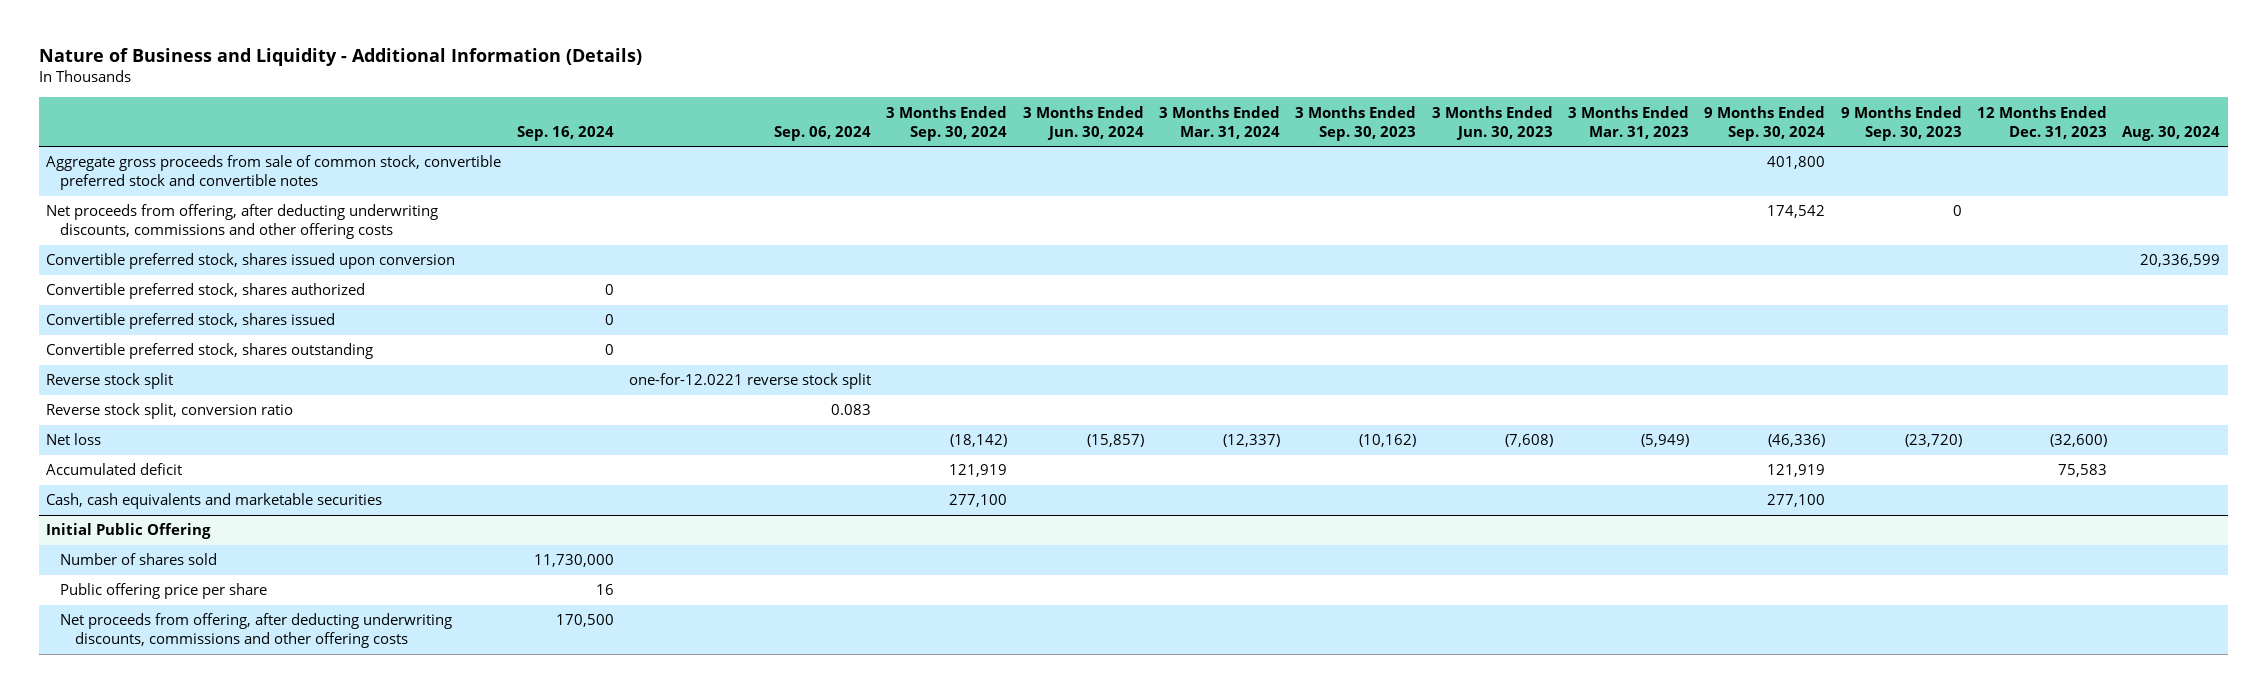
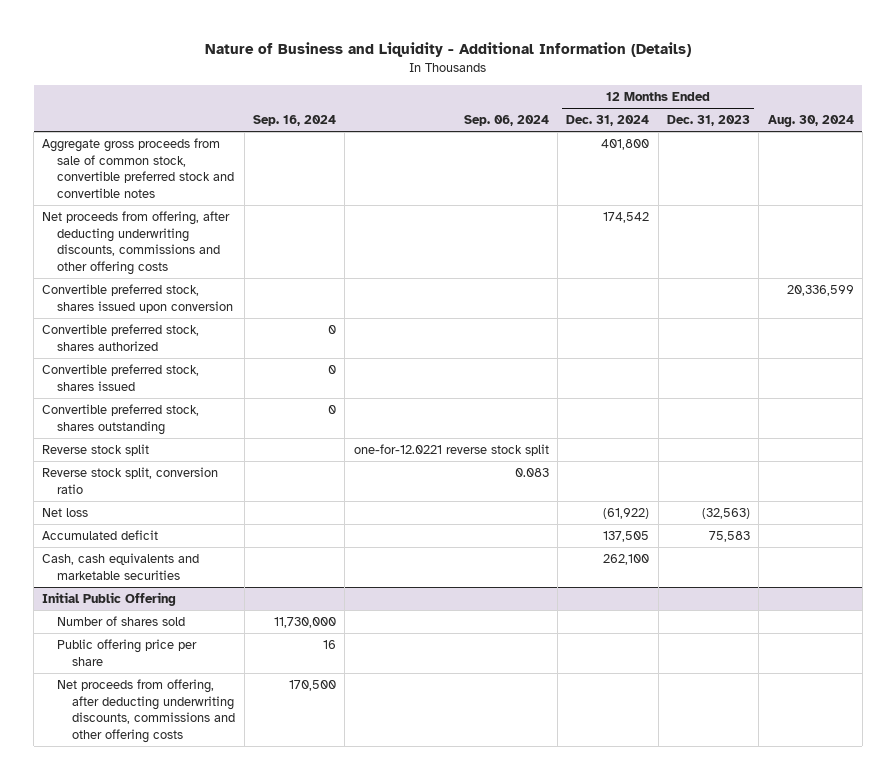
- | Sep. 16, 2024 | Sep. 06, 2024 | 3 Months Ended Sep. 30, 2024 | 3 Months Ended Jun. 30, 2024 | 3 Months Ended Mar. 31, 2024 | 3 Months Ended Sep. 30, 2023 | 3 Months Ended Jun. 30, 2023 | 3 Months Ended Mar. 31, 2023 | 9 Months Ended Sep. 30, 2024 | 9 Months Ended Sep. 30, 2023 | 12 Months Ended Dec. 31, 2023 | Aug. 30, 2024
+ | Sep. 16, 2024 | Sep. 06, 2024 | 12 Months Ended Dec. 31, 2024 | 12 Months Ended Dec. 31, 2023 | Aug. 30, 2024
- Net loss | | | (18,142) | (15,857) | (12,337) | (10,162) | (7,608) | (5,949) | (46,336) | (23,720) | (32,600) |
+ Net loss | | | (61,922) | (32,563) |

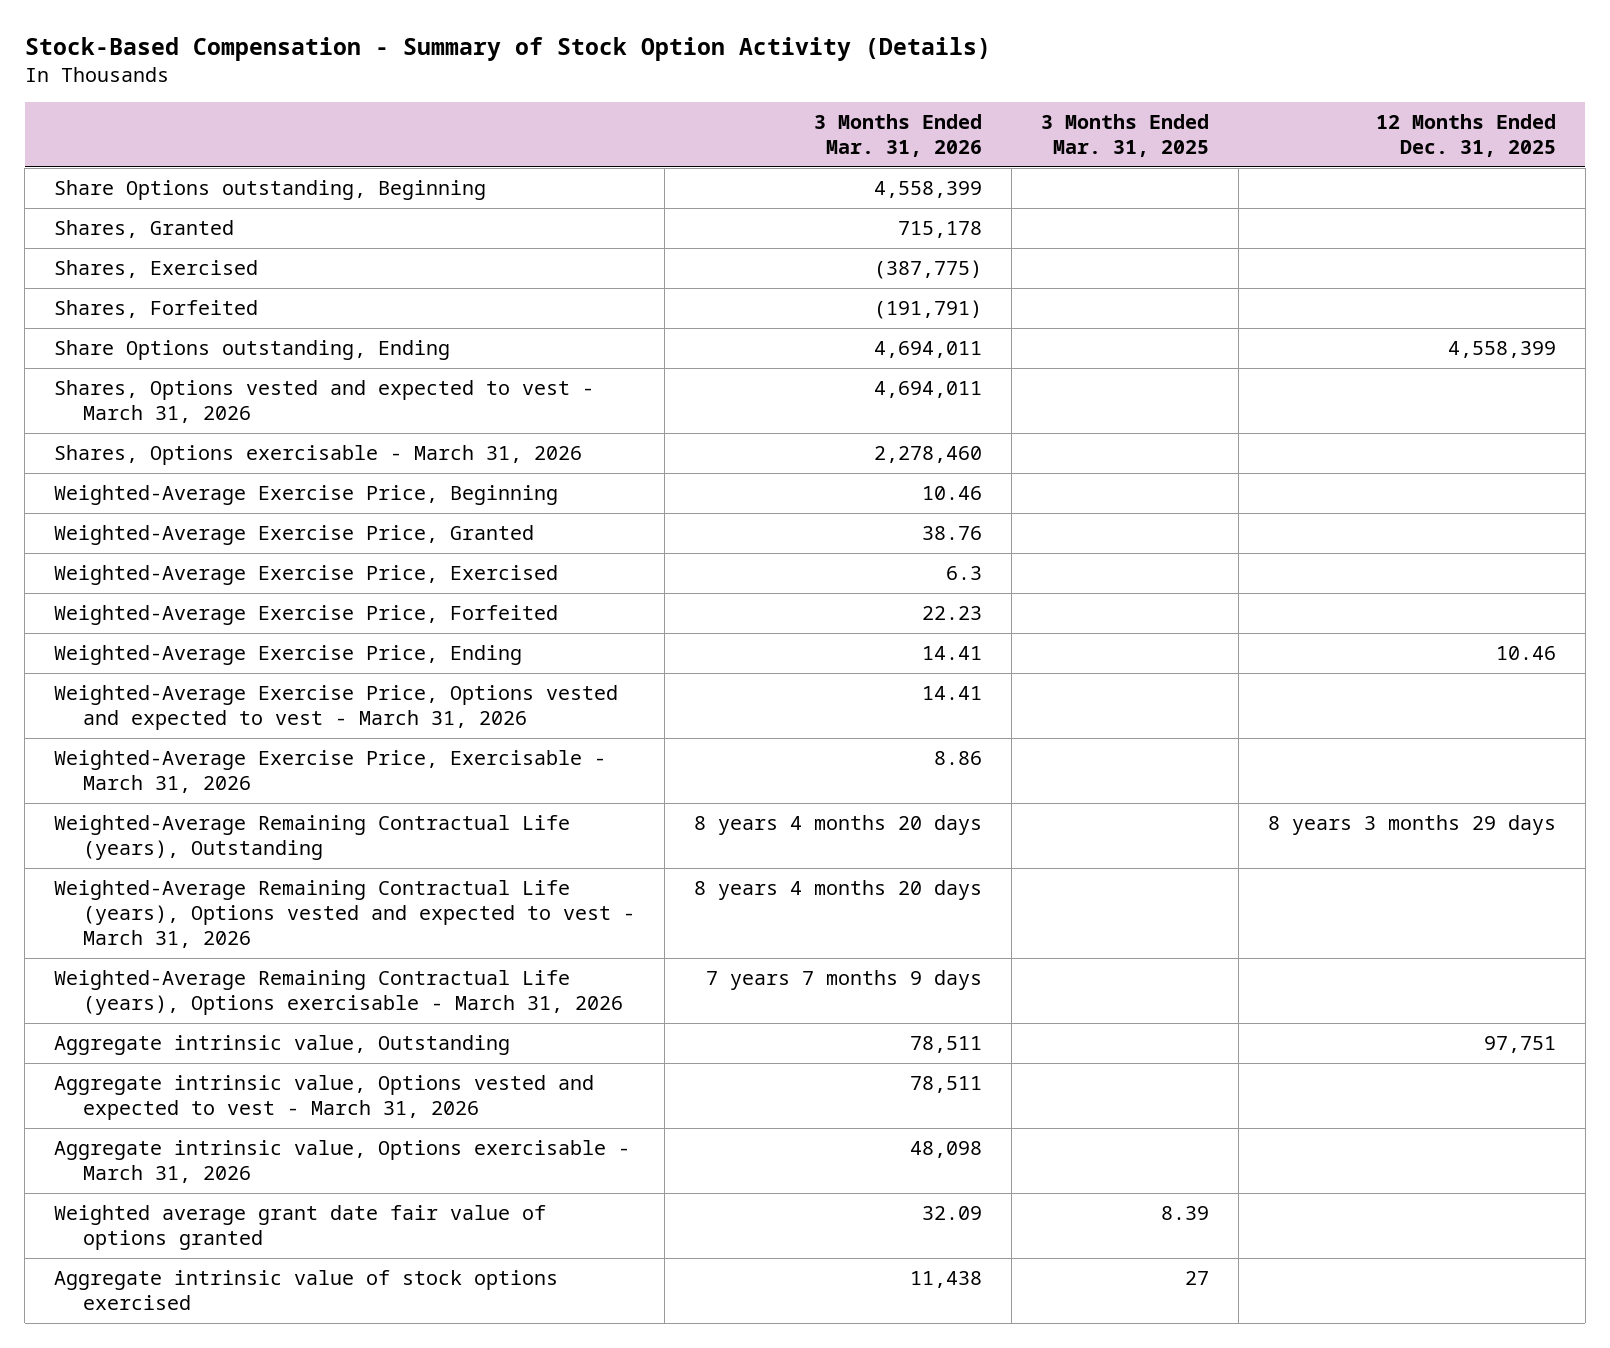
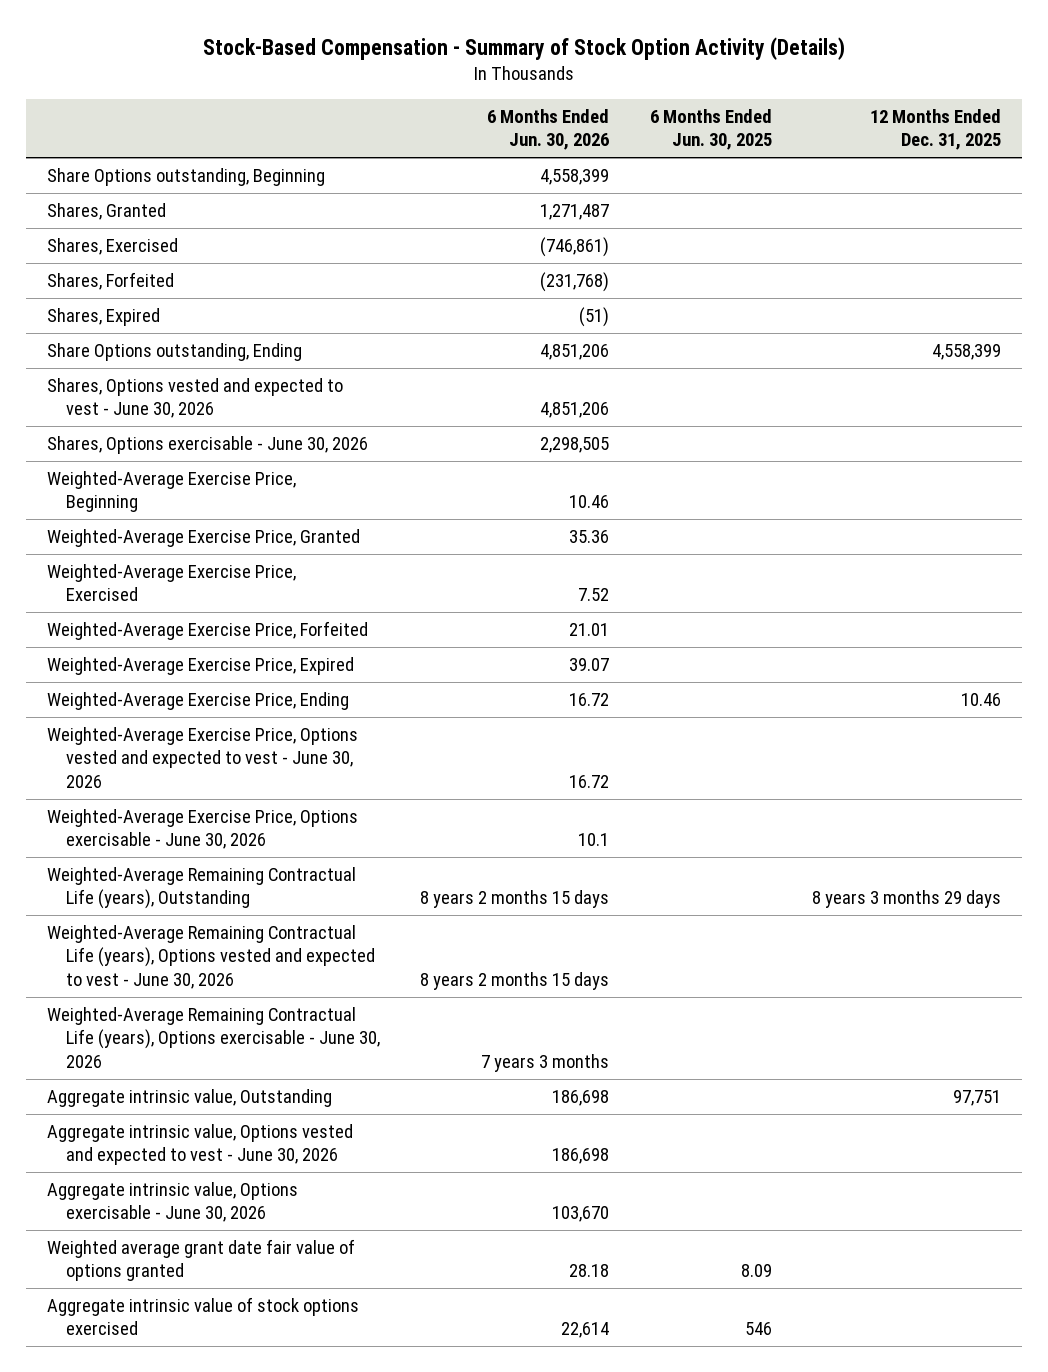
- | 3 Months Ended Mar. 31, 2026 | 3 Months Ended Mar. 31, 2025 | 12 Months Ended Dec. 31, 2025
+ | 6 Months Ended Jun. 30, 2026 | 6 Months Ended Jun. 30, 2025 | 12 Months Ended Dec. 31, 2025
+ Shares, Expired | (51) | |
- Shares, Options vested and expected to vest - March 31, 2026 | 4,694,011 | |
- Shares, Options exercisable - March 31, 2026 | 2,278,460 | |
+ Shares, Options vested and expected to vest - June 30, 2026 | 4,851,206 | |
+ Shares, Options exercisable - June 30, 2026 | 2,298,505 | |
+ Weighted-Average Exercise Price, Expired | 39.07 | |
- Weighted-Average Exercise Price, Options vested and expected to vest - March 31, 2026 | 14.41 | |
- Weighted-Average Exercise Price, Exercisable - March 31, 2026 | 8.86 | |
+ Weighted-Average Exercise Price, Options vested and expected to vest - June 30, 2026 | 16.72 | |
+ Weighted-Average Exercise Price, Options exercisable - June 30, 2026 | 10.1 | |
- Weighted-Average Remaining Contractual Life (years), Options vested and expected to vest - March 31, 2026 | 8 years 4 months 20 days | |
- Weighted-Average Remaining Contractual Life (years), Options exercisable - March 31, 2026 | 7 years 7 months 9 days | |
+ Weighted-Average Remaining Contractual Life (years), Options vested and expected to vest - June 30, 2026 | 8 years 2 months 15 days | |
+ Weighted-Average Remaining Contractual Life (years), Options exercisable - June 30, 2026 | 7 years 3 months | |
- Aggregate intrinsic value, Options vested and expected to vest - March 31, 2026 | 78,511 | |
- Aggregate intrinsic value, Options exercisable - March 31, 2026 | 48,098 | |
+ Aggregate intrinsic value, Options vested and expected to vest - June 30, 2026 | 186,698 | |
+ Aggregate intrinsic value, Options exercisable - June 30, 2026 | 103,670 | |

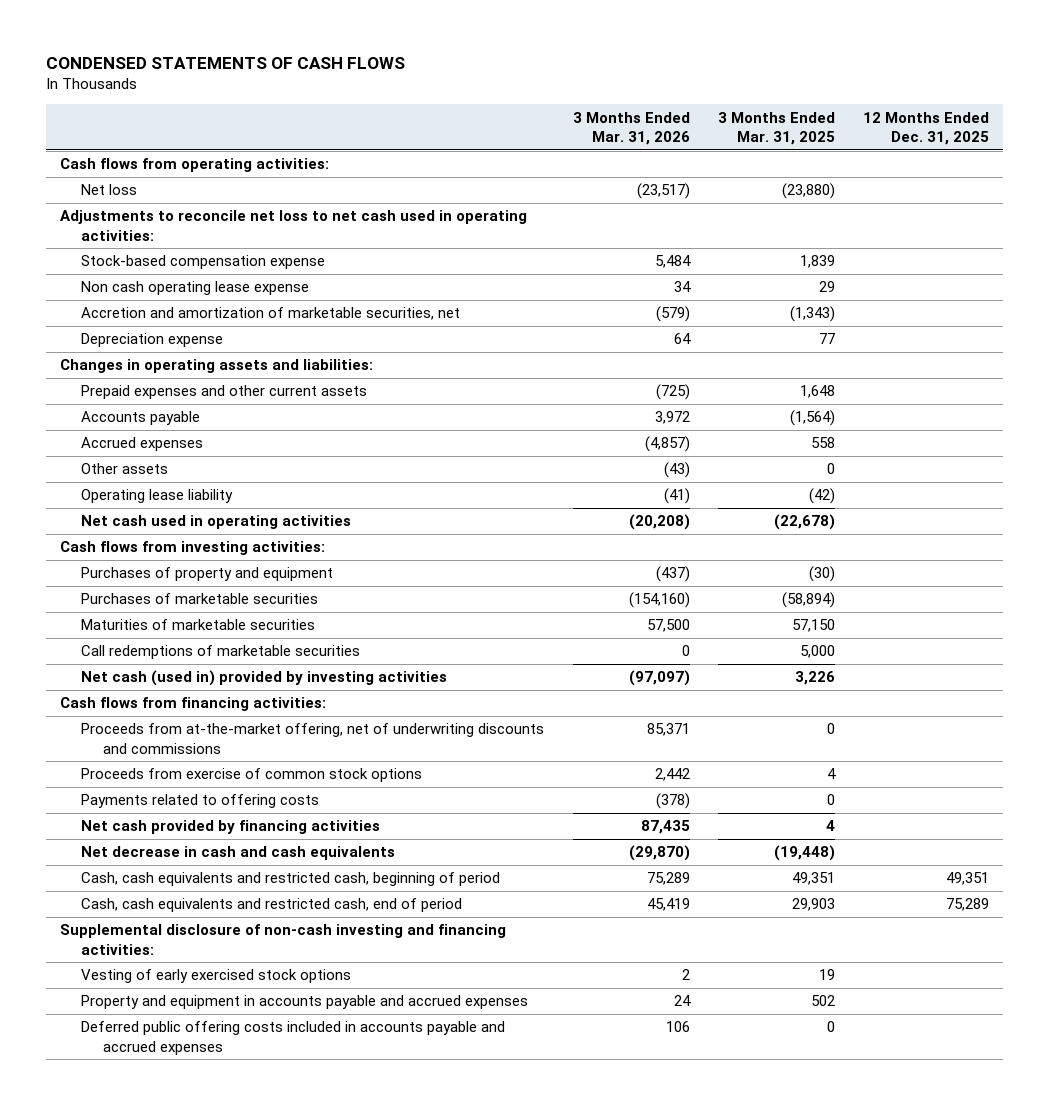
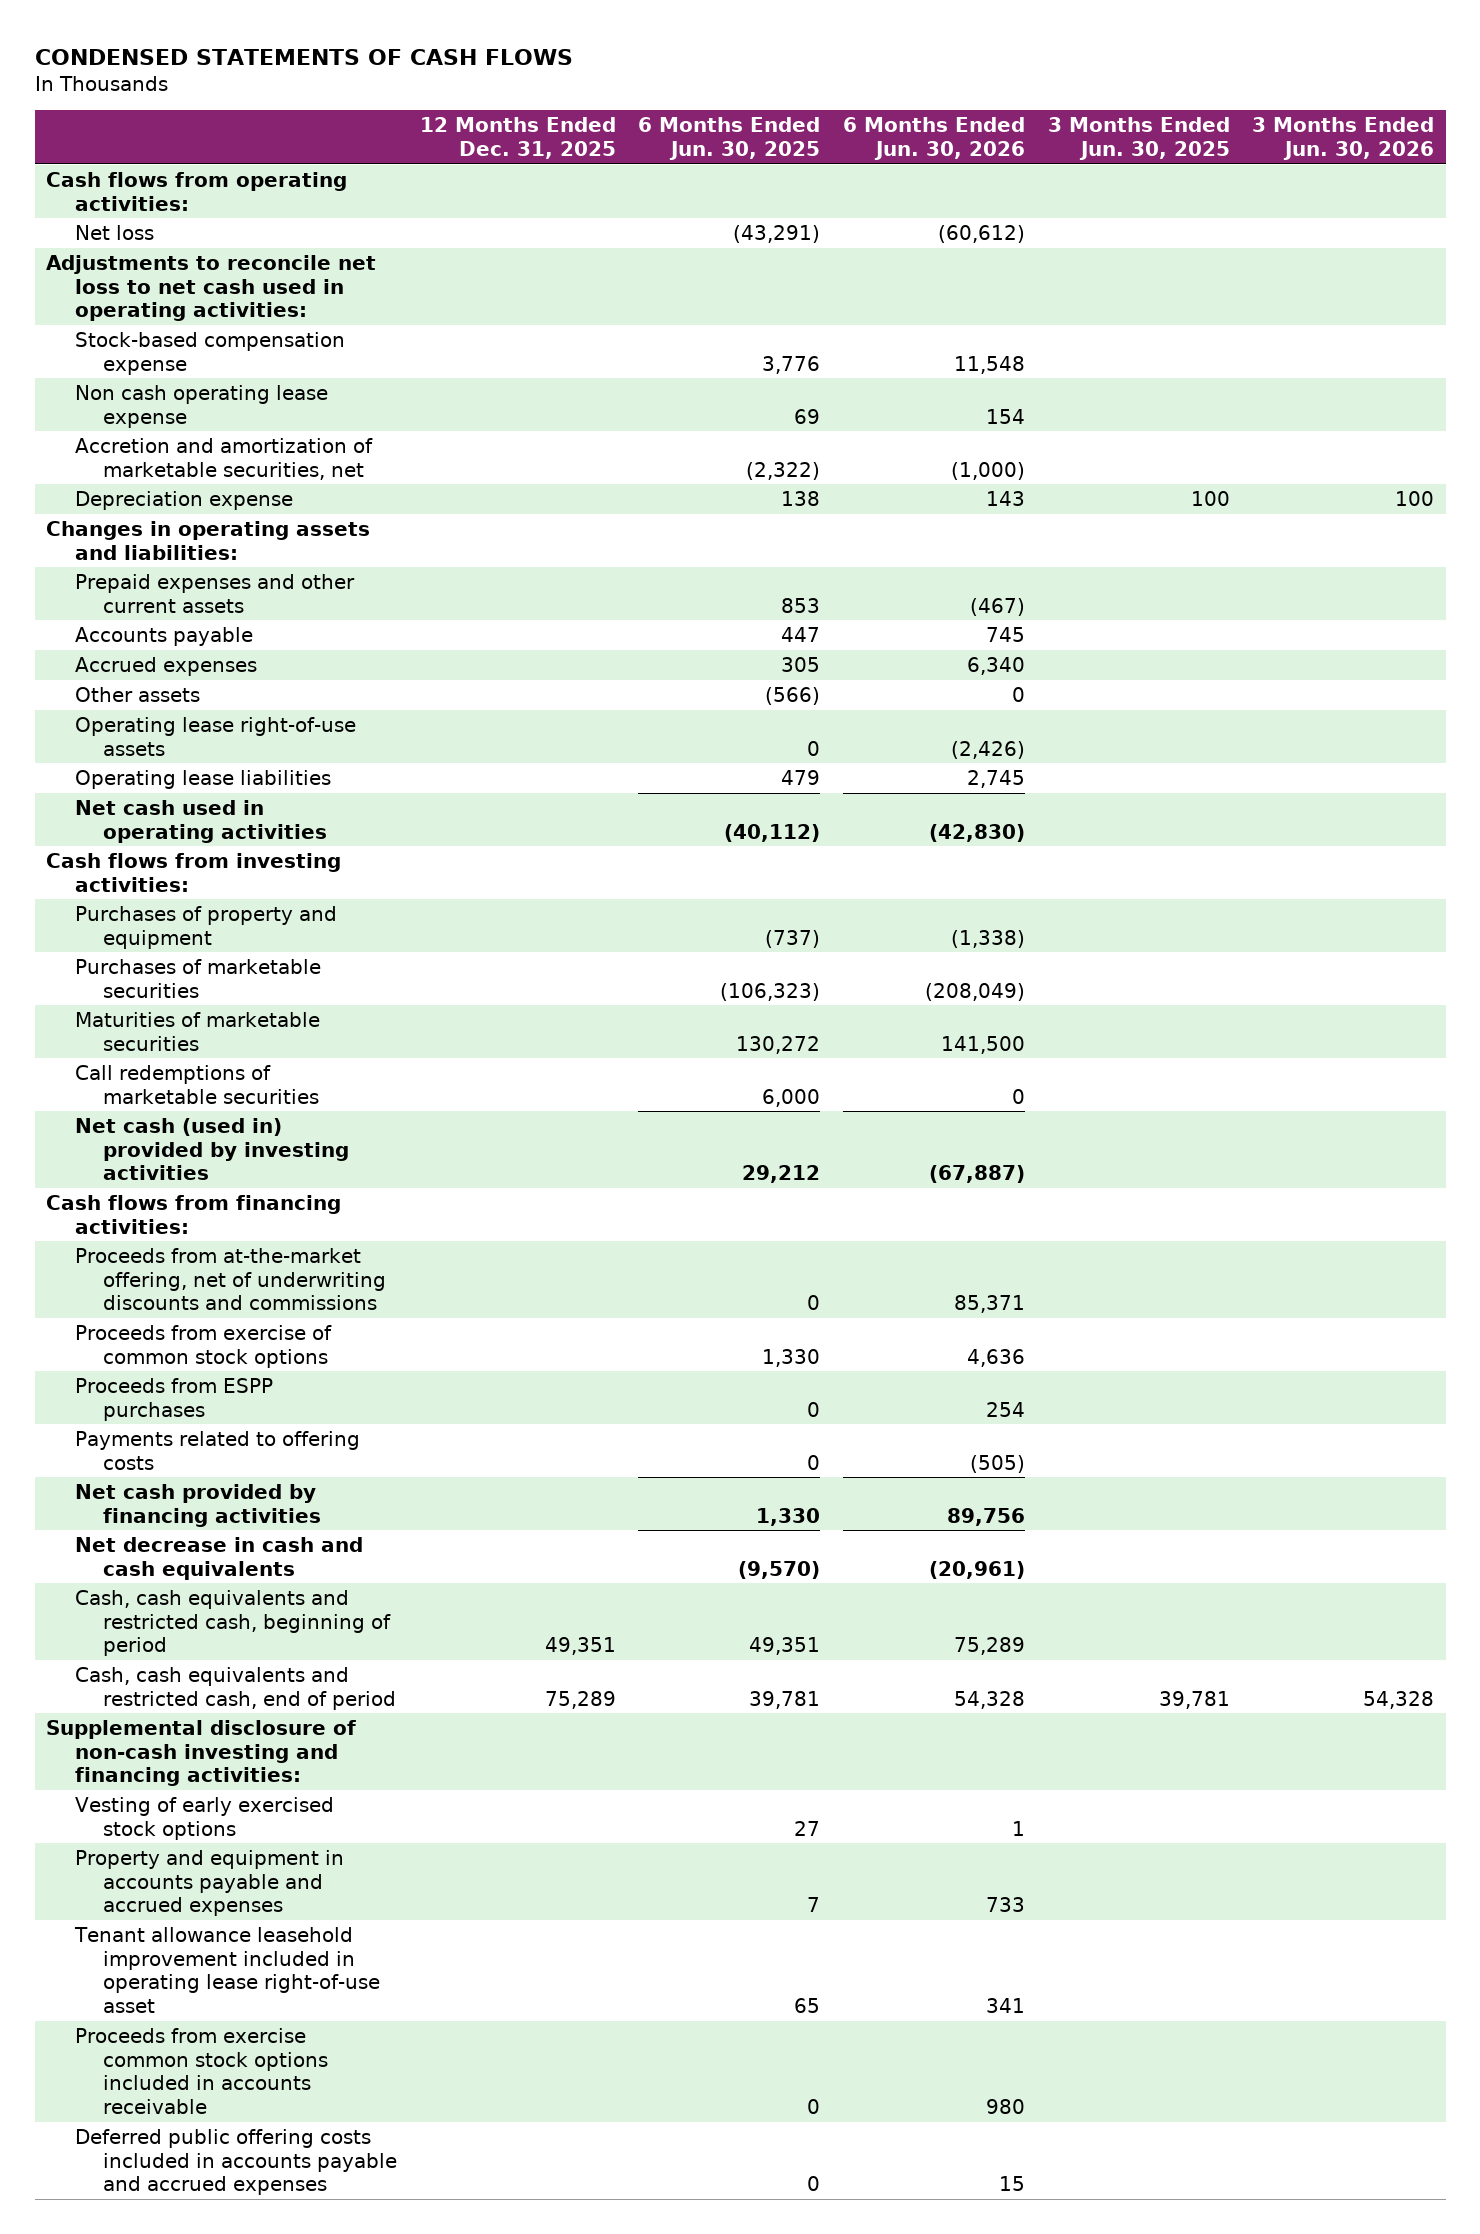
- | 3 Months Ended Mar. 31, 2026 | 3 Months Ended Mar. 31, 2025 | 12 Months Ended Dec. 31, 2025
+ | 12 Months Ended Dec. 31, 2025 | 6 Months Ended Jun. 30, 2025 | 6 Months Ended Jun. 30, 2026 | 3 Months Ended Jun. 30, 2025 | 3 Months Ended Jun. 30, 2026
- Operating lease liability | (41) | (42) |
+ Operating lease right-of-use assets | | 0 | (2,426) | |
+ Operating lease liabilities | | 479 | 2,745 | |
+ Proceeds from ESPP purchases | | 0 | 254 | |
+ Tenant allowance leasehold improvement included in operating lease right-of-use asset | | 65 | 341 | |
+ Proceeds from exercise common stock options included in accounts receivable | | 0 | 980 | |

